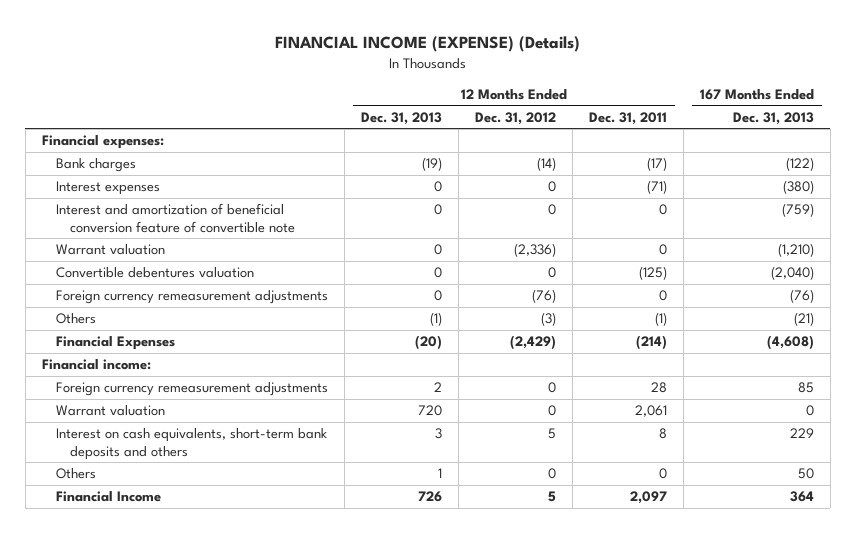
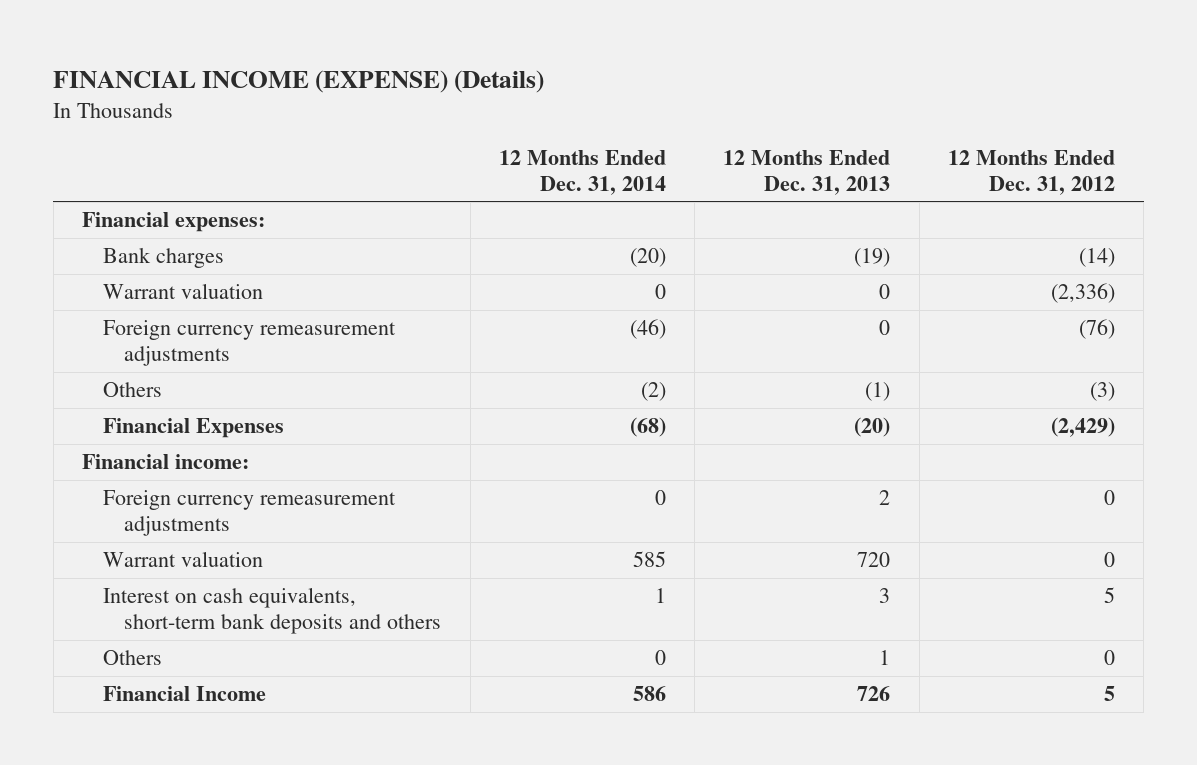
- | 12 Months Ended Dec. 31, 2013 | 12 Months Ended Dec. 31, 2012 | 12 Months Ended Dec. 31, 2011 | 167 Months Ended Dec. 31, 2013
+ | 12 Months Ended Dec. 31, 2014 | 12 Months Ended Dec. 31, 2013 | 12 Months Ended Dec. 31, 2012
- Interest expenses | 0 | 0 | (71) | (380)
- Interest and amortization of beneficial conversion feature of convertible note | 0 | 0 | 0 | (759)
- Convertible debentures valuation | 0 | 0 | (125) | (2,040)

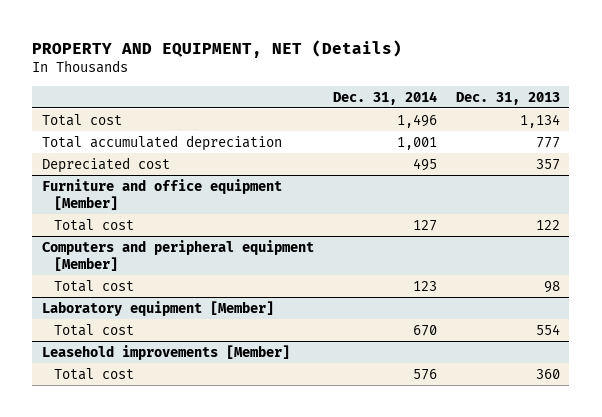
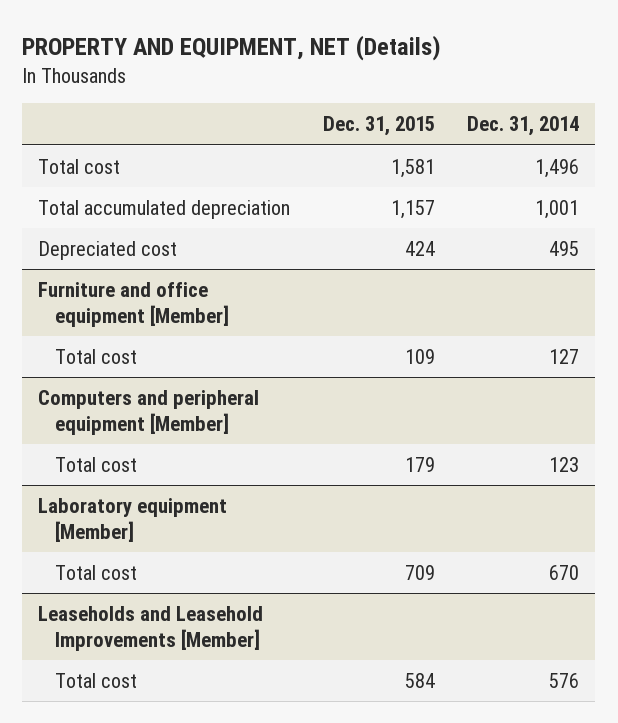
- | Dec. 31, 2014 | Dec. 31, 2013
+ | Dec. 31, 2015 | Dec. 31, 2014
- Leasehold improvements [Member]
+ Leaseholds and Leasehold Improvements [Member]

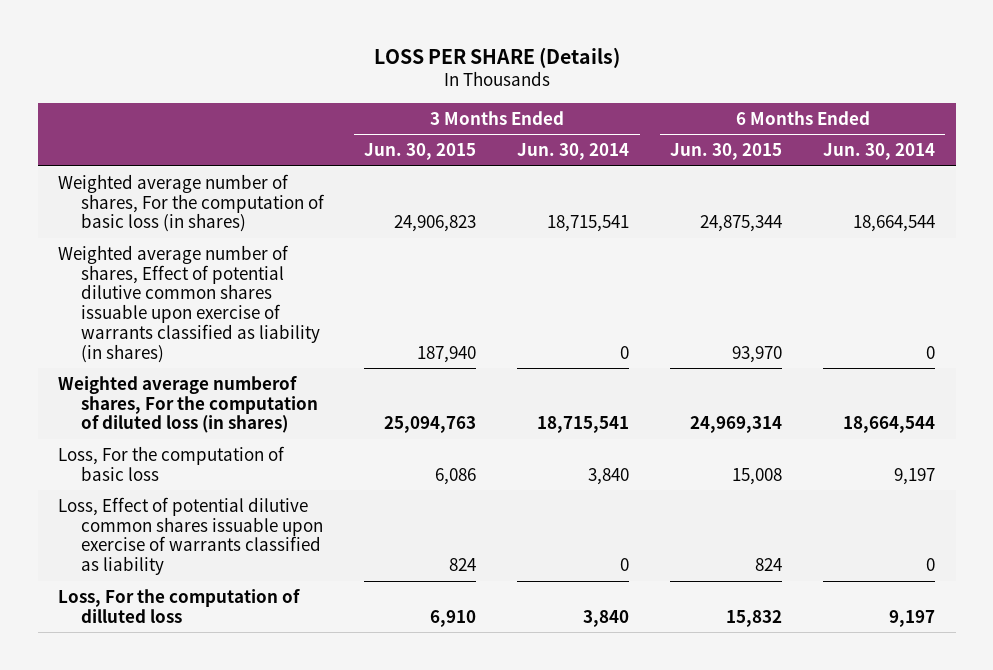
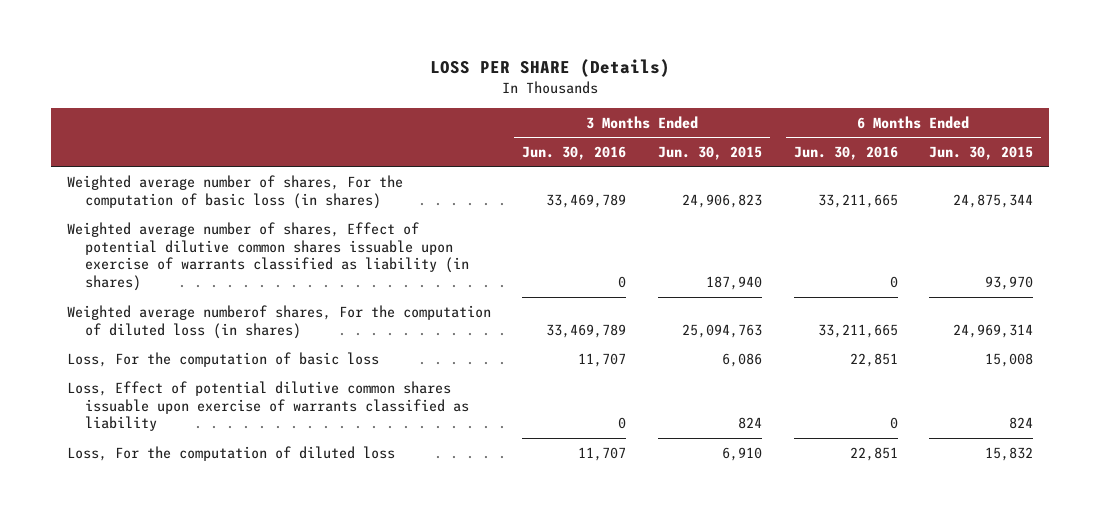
- | 3 Months Ended Jun. 30, 2015 | 3 Months Ended Jun. 30, 2014 | 6 Months Ended Jun. 30, 2015 | 6 Months Ended Jun. 30, 2014
+ | 3 Months Ended Jun. 30, 2016 | 3 Months Ended Jun. 30, 2015 | 6 Months Ended Jun. 30, 2016 | 6 Months Ended Jun. 30, 2015
- Loss, For the computation of dilluted loss | 6,910 | 3,840 | 15,832 | 9,197
+ Loss, For the computation of diluted loss | 11,707 | 6,910 | 22,851 | 15,832

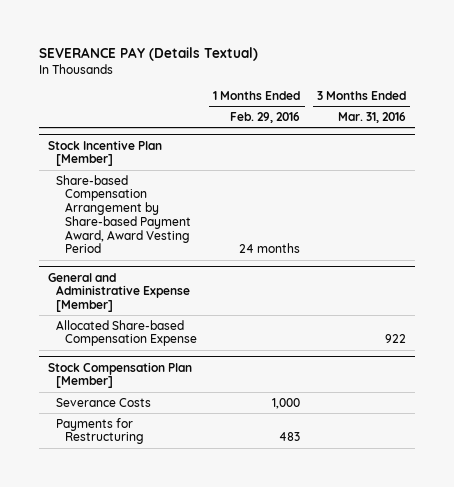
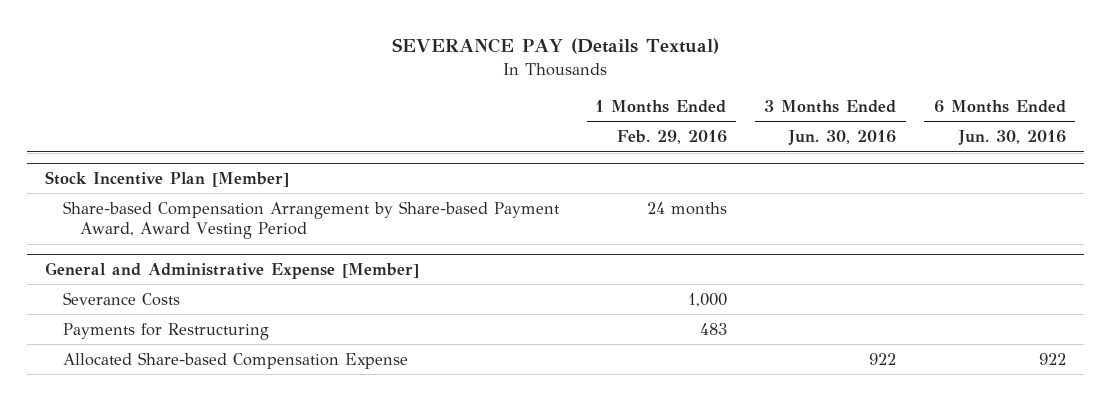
- | 1 Months Ended Feb. 29, 2016 | 3 Months Ended Mar. 31, 2016
+ | 1 Months Ended Feb. 29, 2016 | 3 Months Ended Jun. 30, 2016 | 6 Months Ended Jun. 30, 2016
- Stock Compensation Plan [Member]
@ General and Administrative Expense [Member]
moved down: Allocated Share-based Compensation Expense | | 922 | 922

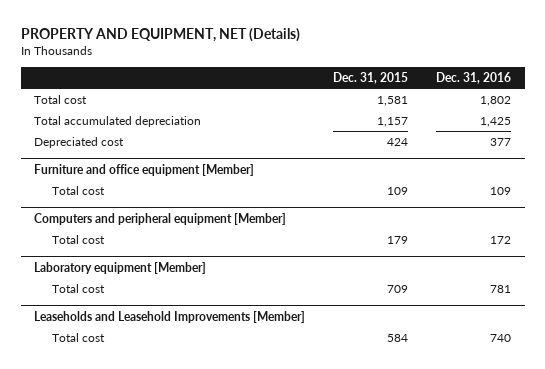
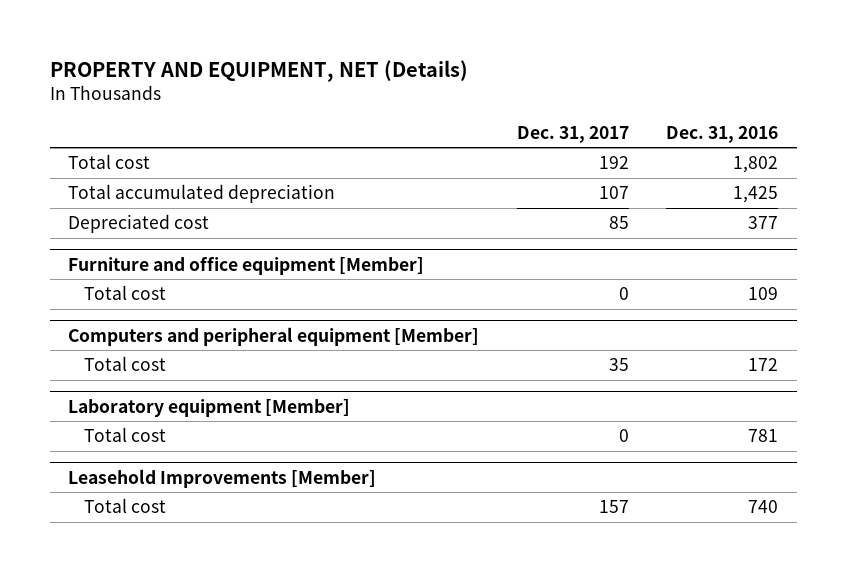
- | Dec. 31, 2015 | Dec. 31, 2016
+ | Dec. 31, 2017 | Dec. 31, 2016
- Leaseholds and Leasehold Improvements [Member]
+ Leasehold Improvements [Member]

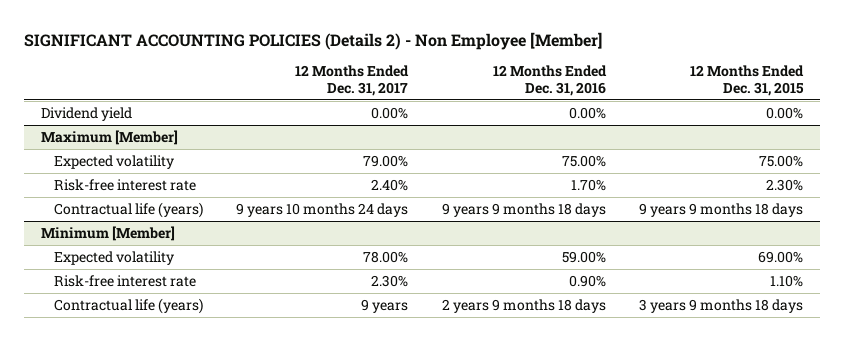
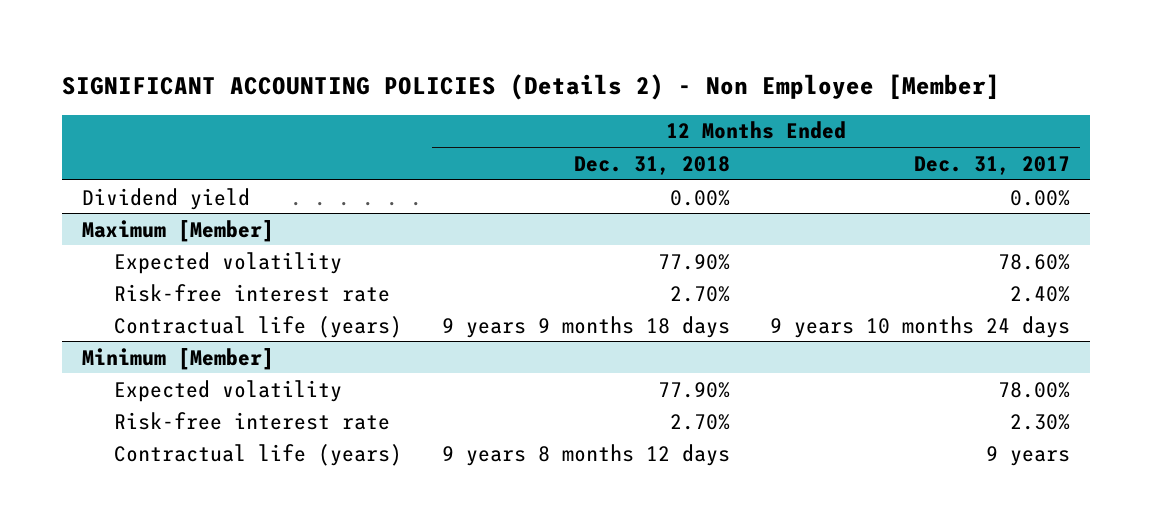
- | 12 Months Ended Dec. 31, 2017 | 12 Months Ended Dec. 31, 2016 | 12 Months Ended Dec. 31, 2015
+ | 12 Months Ended Dec. 31, 2018 | 12 Months Ended Dec. 31, 2017
@ Maximum [Member]
- Expected volatility | 79.00% | 75.00% | 75.00%
+ Expected volatility | 77.90% | 78.60%

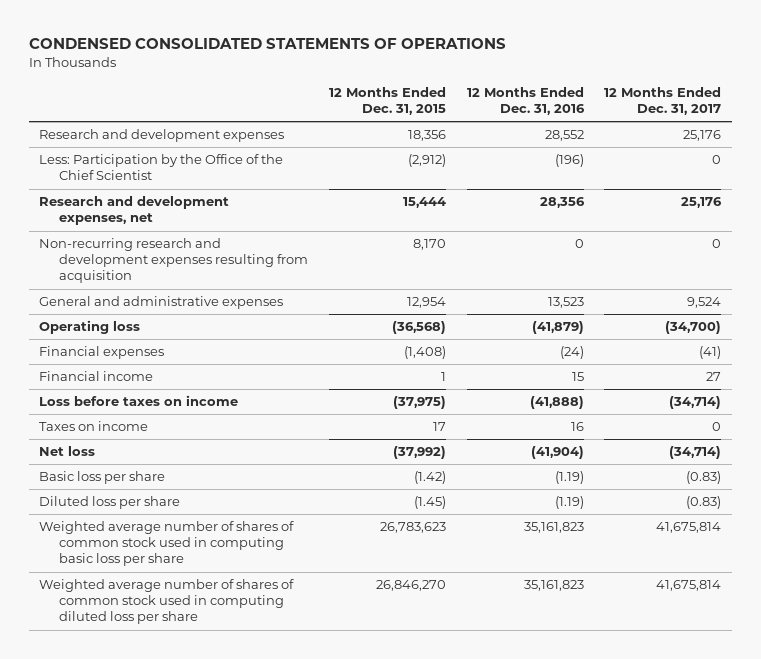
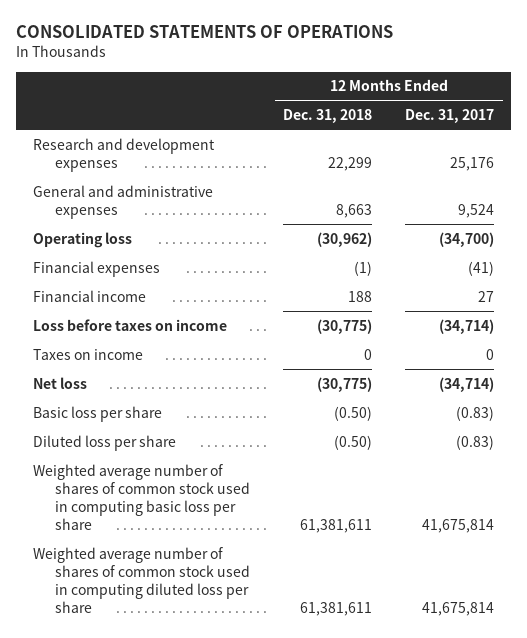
- CONDENSED CONSOLIDATED STATEMENTS OF OPERATIONS
+ CONSOLIDATED STATEMENTS OF OPERATIONS
- | 12 Months Ended Dec. 31, 2015 | 12 Months Ended Dec. 31, 2016 | 12 Months Ended Dec. 31, 2017
+ | 12 Months Ended Dec. 31, 2018 | 12 Months Ended Dec. 31, 2017
- Less: Participation by the Office of the Chief Scientist | (2,912) | (196) | 0
- Research and development expenses, net | 15,444 | 28,356 | 25,176
- Non-recurring research and development expenses resulting from acquisition | 8,170 | 0 | 0

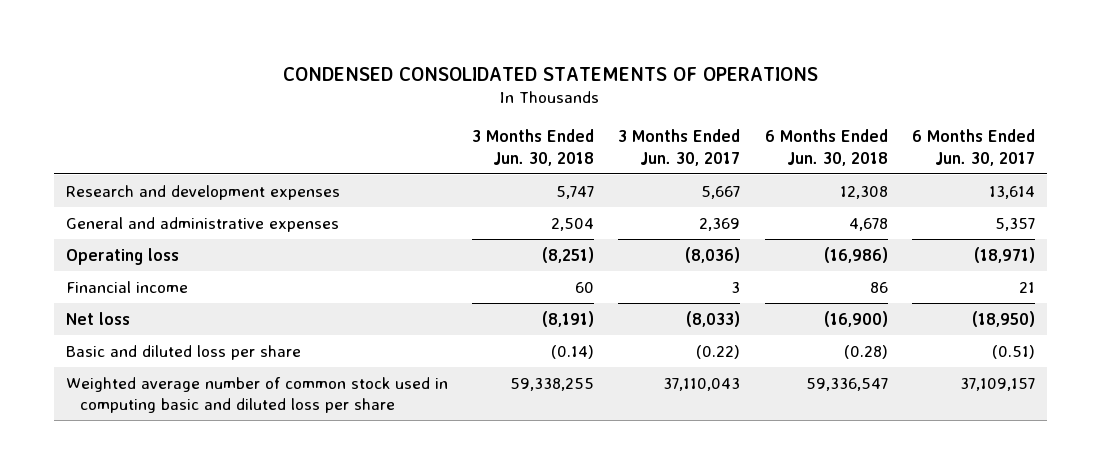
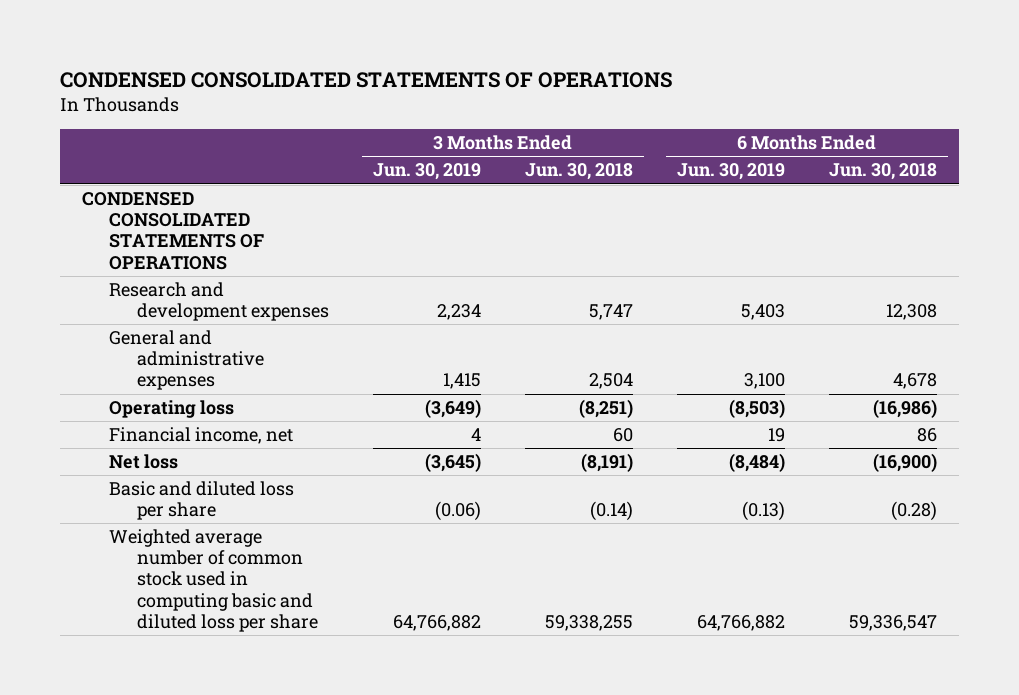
- | 3 Months Ended Jun. 30, 2018 | 3 Months Ended Jun. 30, 2017 | 6 Months Ended Jun. 30, 2018 | 6 Months Ended Jun. 30, 2017
+ | 3 Months Ended Jun. 30, 2019 | 3 Months Ended Jun. 30, 2018 | 6 Months Ended Jun. 30, 2019 | 6 Months Ended Jun. 30, 2018
+ CONDENSED CONSOLIDATED STATEMENTS OF OPERATIONS
- Financial income | 60 | 3 | 86 | 21
+ Financial income, net | 4 | 60 | 19 | 86

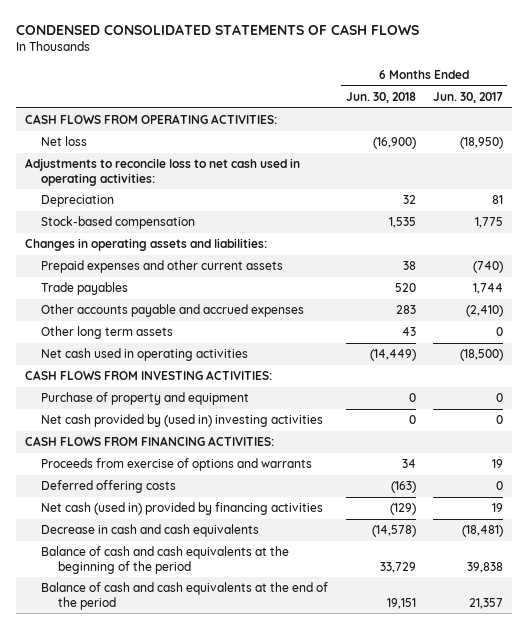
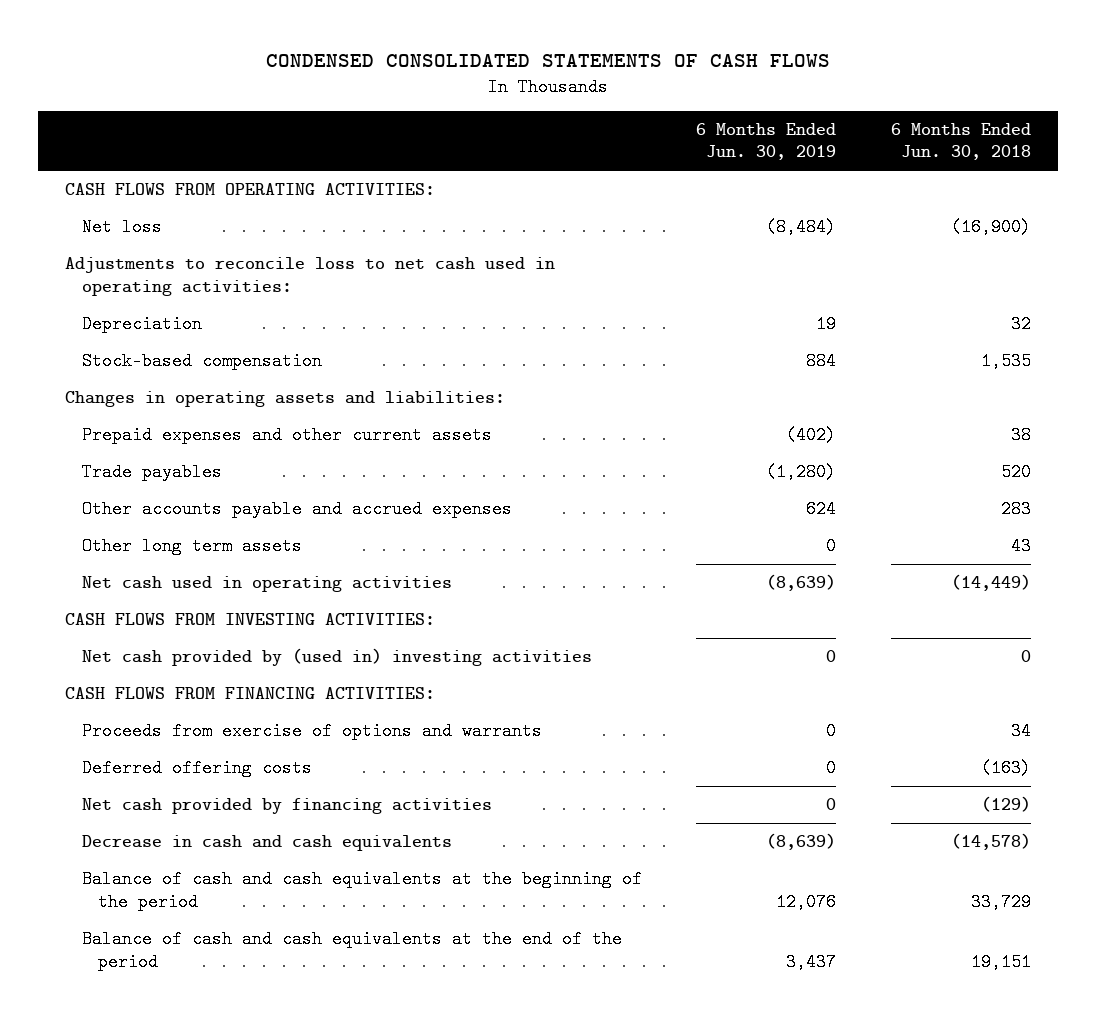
- | 6 Months Ended Jun. 30, 2018 | 6 Months Ended Jun. 30, 2017
+ | 6 Months Ended Jun. 30, 2019 | 6 Months Ended Jun. 30, 2018
- Purchase of property and equipment | 0 | 0
- Net cash (used in) provided by financing activities | (129) | 19
+ Net cash provided by financing activities | 0 | (129)

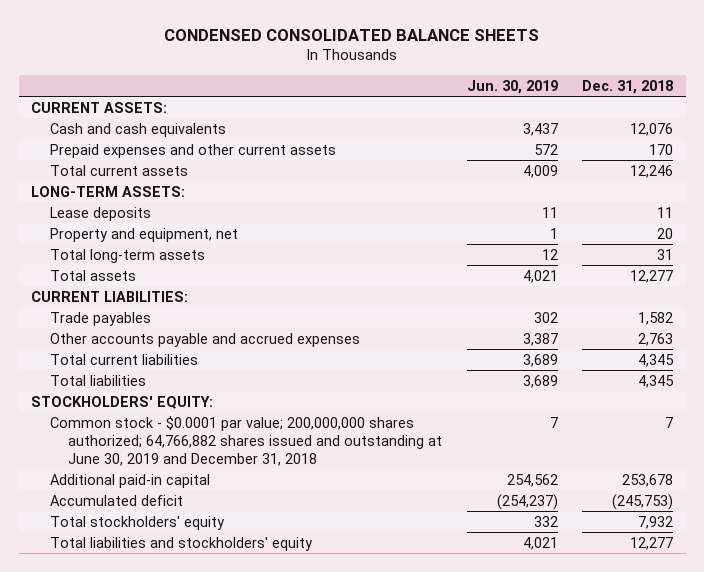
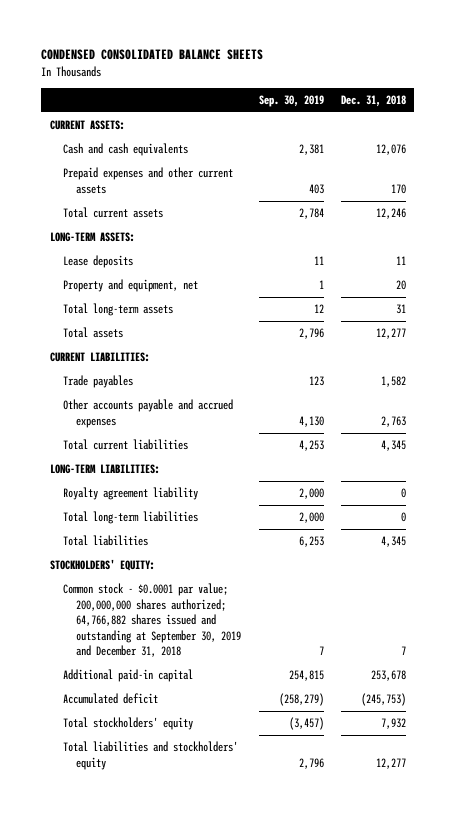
- | Jun. 30, 2019 | Dec. 31, 2018
+ | Sep. 30, 2019 | Dec. 31, 2018
+ LONG-TERM LIABILITIES:
+ Royalty agreement liability | 2,000 | 0
+ Total long-term liabilities | 2,000 | 0
- Common stock - $0.0001 par value; 200,000,000 shares authorized; 64,766,882 shares issued and outstanding at June 30, 2019 and December 31, 2018 | 7 | 7
+ Common stock - $0.0001 par value; 200,000,000 shares authorized; 64,766,882 shares issued and outstanding at September 30, 2019 and December 31, 2018 | 7 | 7

